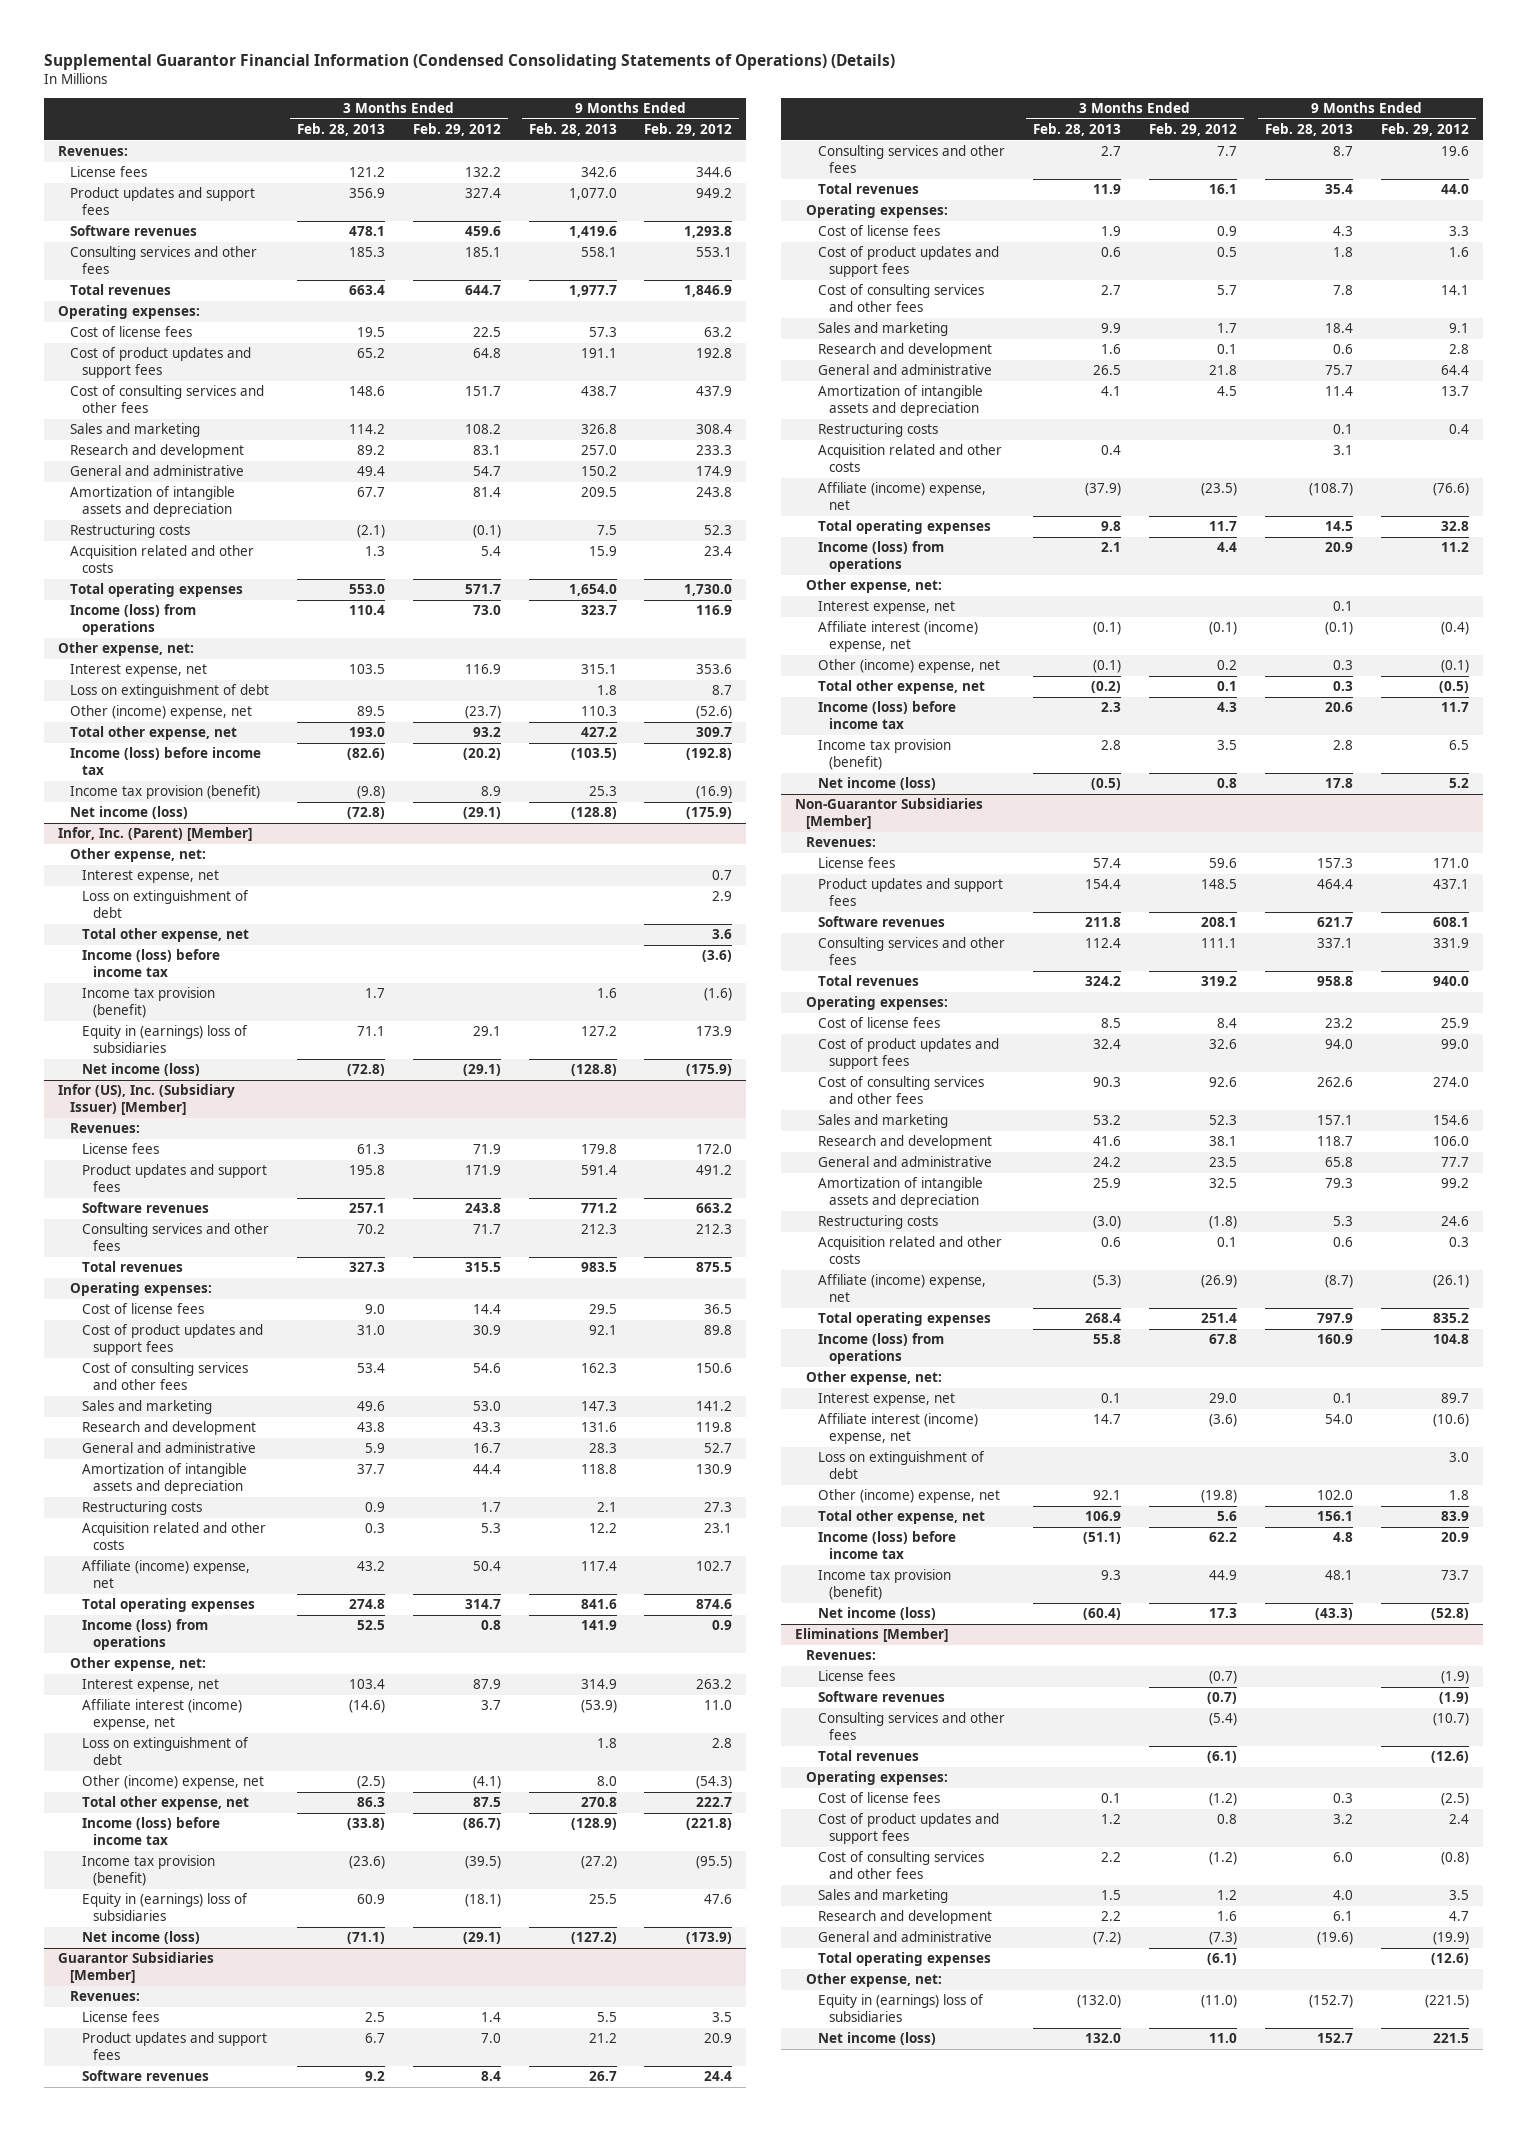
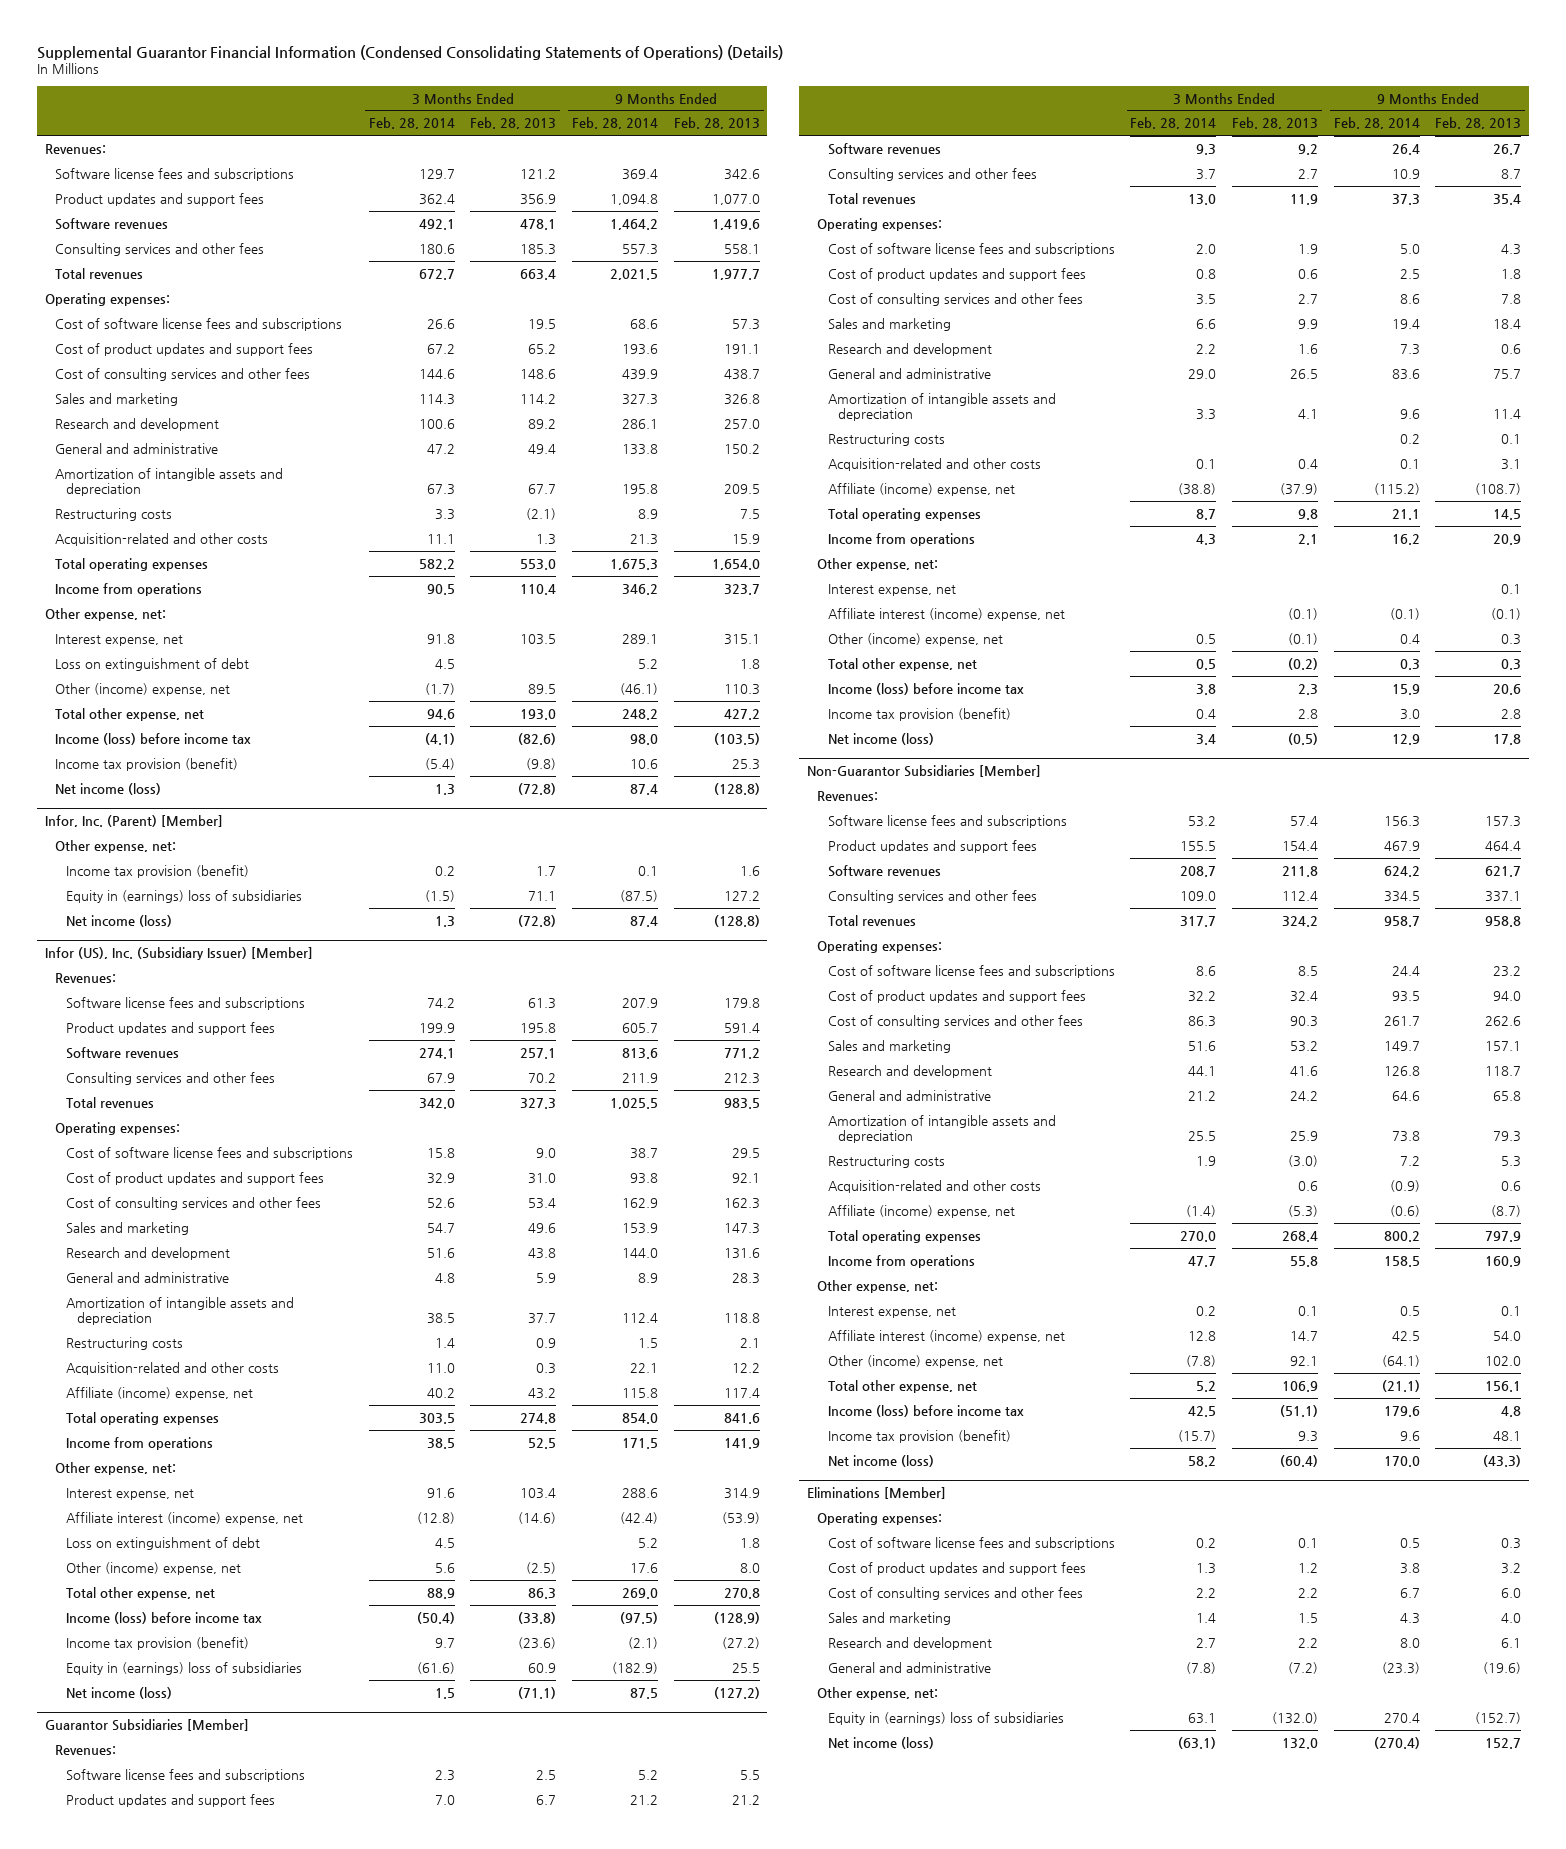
- | 3 Months Ended Feb. 28, 2013 | 3 Months Ended Feb. 29, 2012 | 9 Months Ended Feb. 28, 2013 | 9 Months Ended Feb. 29, 2012
+ | 3 Months Ended Feb. 28, 2014 | 3 Months Ended Feb. 28, 2013 | 9 Months Ended Feb. 28, 2014 | 9 Months Ended Feb. 28, 2013
- License fees | 121.2 | 132.2 | 342.6 | 344.6
+ Software license fees and subscriptions | 129.7 | 121.2 | 369.4 | 342.6
- Cost of license fees | 19.5 | 22.5 | 57.3 | 63.2
+ Cost of software license fees and subscriptions | 26.6 | 19.5 | 68.6 | 57.3
- Acquisition related and other costs | 1.3 | 5.4 | 15.9 | 23.4
+ Acquisition-related and other costs | 11.1 | 1.3 | 21.3 | 15.9
- Income (loss) from operations | 110.4 | 73.0 | 323.7 | 116.9
+ Income from operations | 90.5 | 110.4 | 346.2 | 323.7
@ Infor, Inc. (Parent) [Member]
- Interest expense, net | | | | 0.7
- Loss on extinguishment of debt | | | | 2.9
- Total other expense, net | | | | 3.6
- Income (loss) before income tax | | | | (3.6)
@ Infor (US), Inc. (Subsidiary Issuer) [Member]
- License fees | 61.3 | 71.9 | 179.8 | 172.0
+ Software license fees and subscriptions | 74.2 | 61.3 | 207.9 | 179.8
- Cost of license fees | 9.0 | 14.4 | 29.5 | 36.5
+ Cost of software license fees and subscriptions | 15.8 | 9.0 | 38.7 | 29.5
- Acquisition related and other costs | 0.3 | 5.3 | 12.2 | 23.1
+ Acquisition-related and other costs | 11.0 | 0.3 | 22.1 | 12.2
- Income (loss) from operations | 52.5 | 0.8 | 141.9 | 0.9
+ Income from operations | 38.5 | 52.5 | 171.5 | 141.9
@ Guarantor Subsidiaries [Member]
- License fees | 2.5 | 1.4 | 5.5 | 3.5
+ Software license fees and subscriptions | 2.3 | 2.5 | 5.2 | 5.5
- Cost of license fees | 1.9 | 0.9 | 4.3 | 3.3
+ Cost of software license fees and subscriptions | 2.0 | 1.9 | 5.0 | 4.3
- Acquisition related and other costs | 0.4 | | 3.1 |
+ Acquisition-related and other costs | 0.1 | 0.4 | 0.1 | 3.1
- Income (loss) from operations | 2.1 | 4.4 | 20.9 | 11.2
+ Income from operations | 4.3 | 2.1 | 16.2 | 20.9
@ Non-Guarantor Subsidiaries [Member]
- License fees | 57.4 | 59.6 | 157.3 | 171.0
+ Software license fees and subscriptions | 53.2 | 57.4 | 156.3 | 157.3
- Cost of license fees | 8.5 | 8.4 | 23.2 | 25.9
+ Cost of software license fees and subscriptions | 8.6 | 8.5 | 24.4 | 23.2
- Acquisition related and other costs | 0.6 | 0.1 | 0.6 | 0.3
+ Acquisition-related and other costs | | 0.6 | (0.9) | 0.6
- Income (loss) from operations | 55.8 | 67.8 | 160.9 | 104.8
+ Income from operations | 47.7 | 55.8 | 158.5 | 160.9
- Loss on extinguishment of debt | | | | 3.0
@ Eliminations [Member]
- Revenues:
- License fees | | (0.7) | | (1.9)
- Software revenues | | (0.7) | | (1.9)
- Consulting services and other fees | | (5.4) | | (10.7)
- Total revenues | | (6.1) | | (12.6)
- Cost of license fees | 0.1 | (1.2) | 0.3 | (2.5)
+ Cost of software license fees and subscriptions | 0.2 | 0.1 | 0.5 | 0.3
- Total operating expenses | | (6.1) | | (12.6)

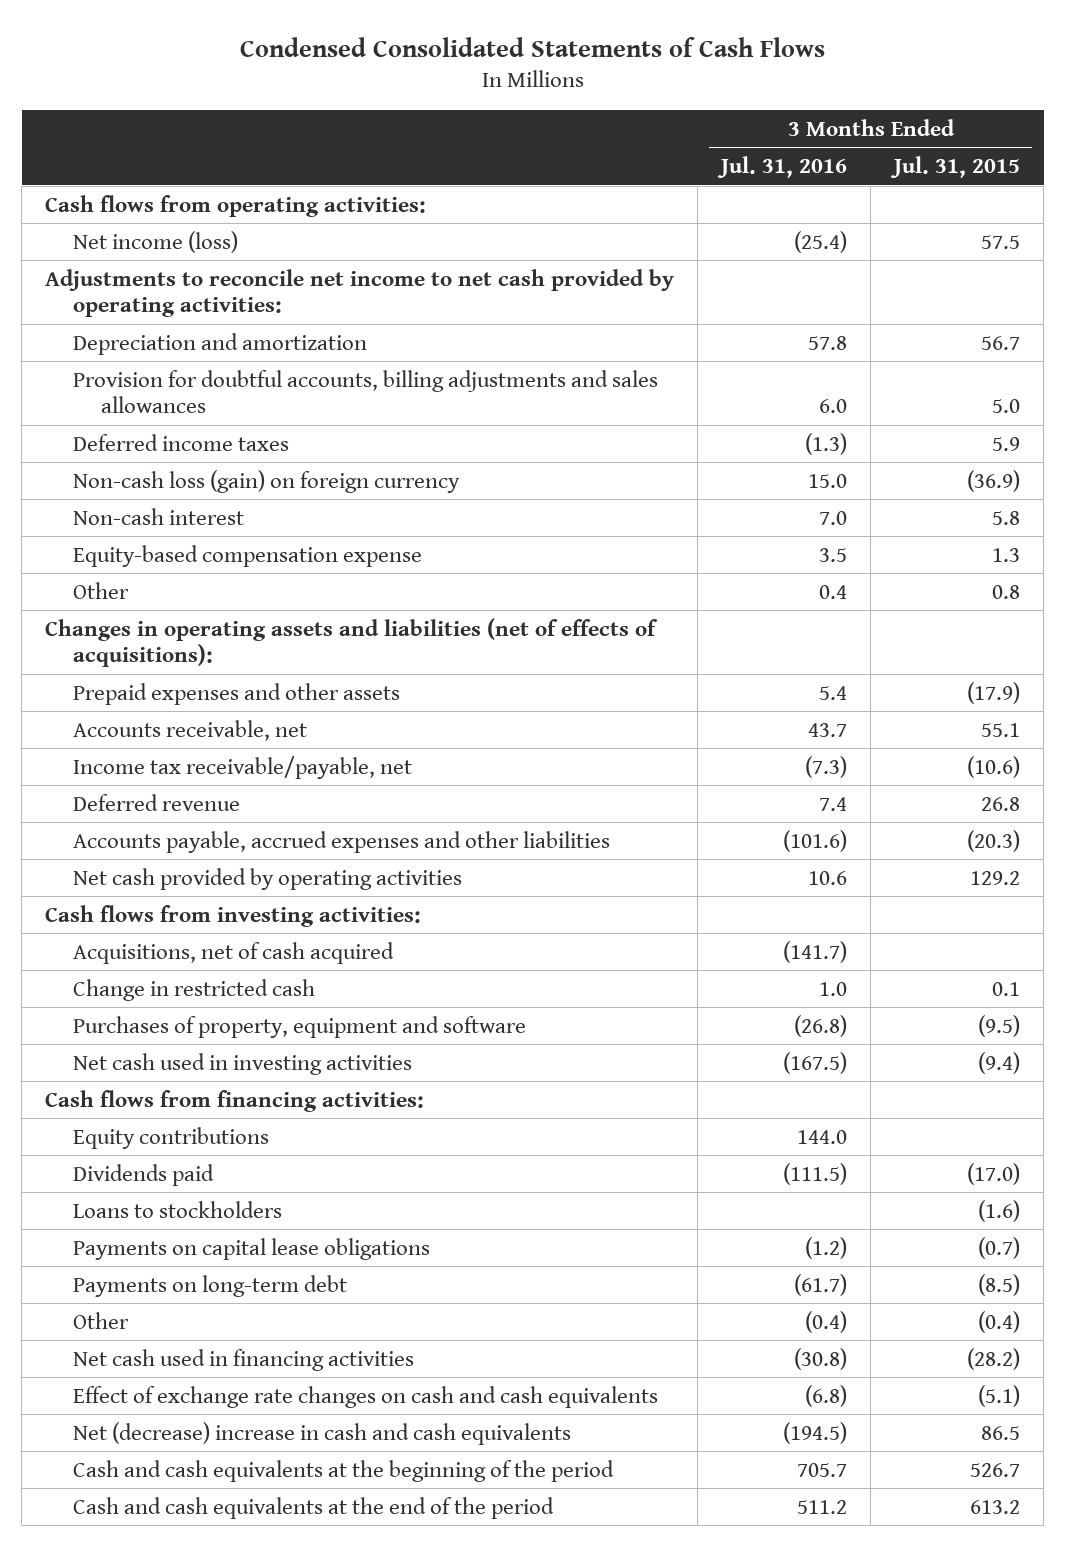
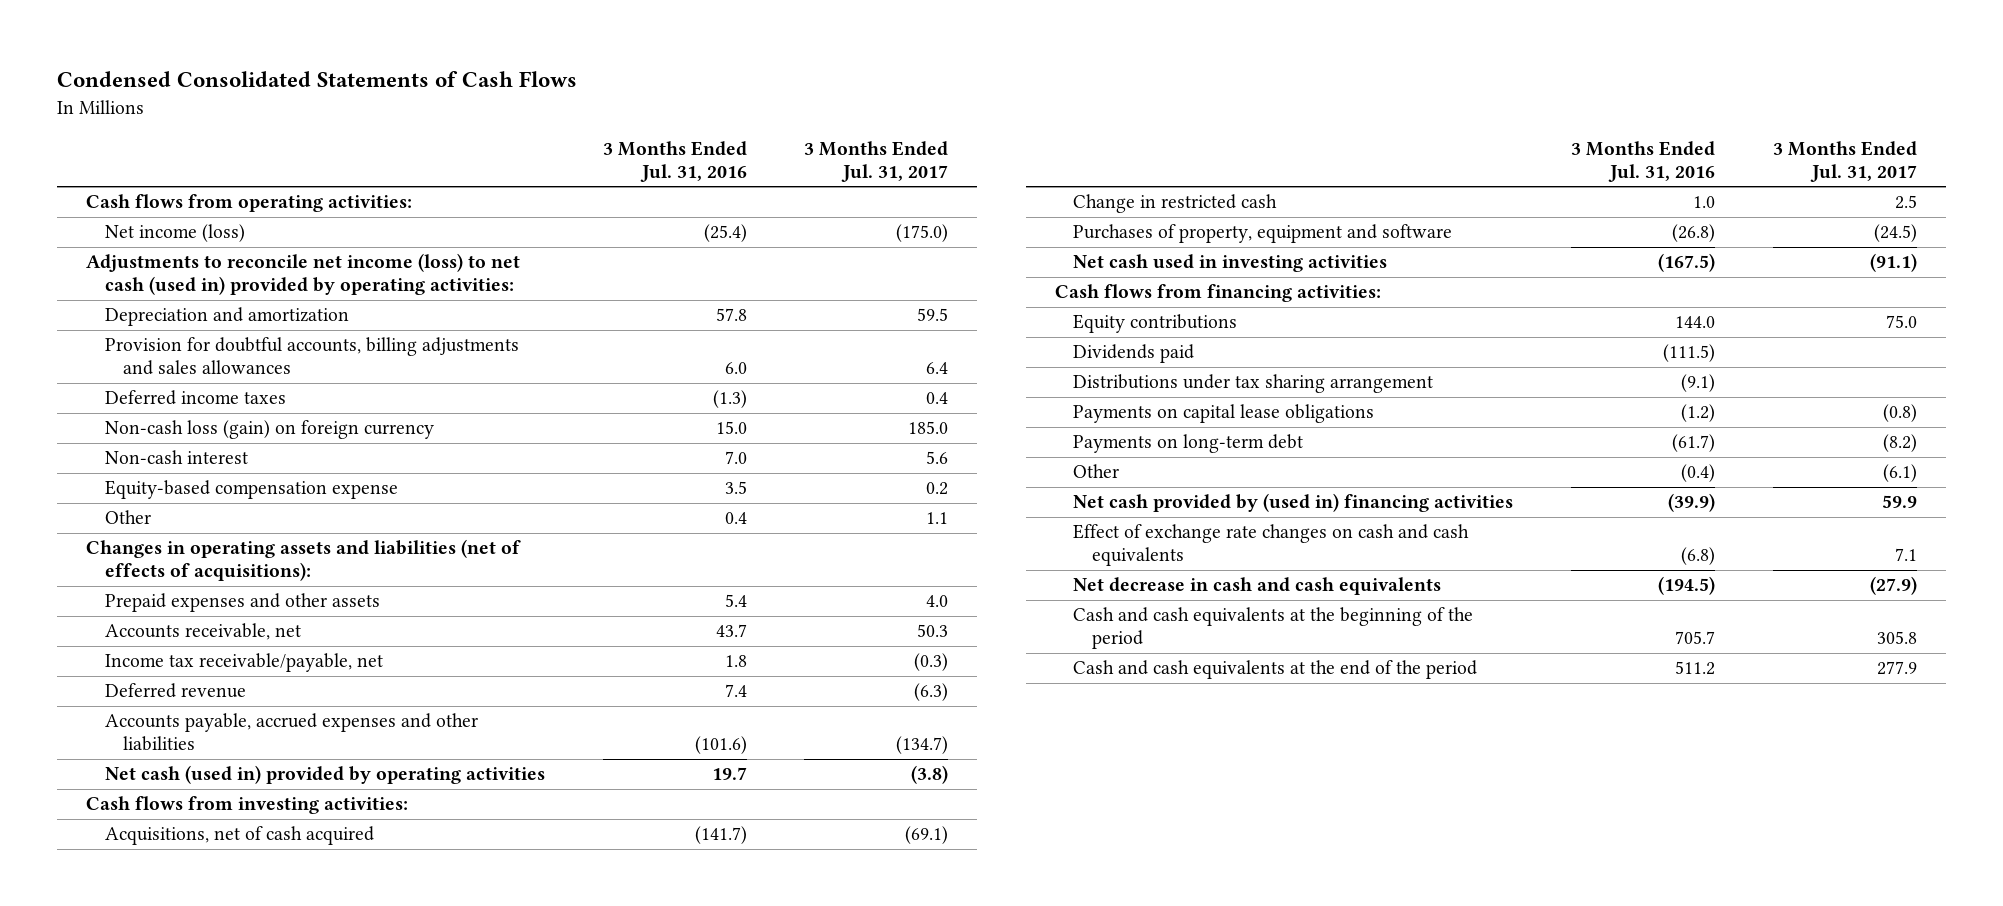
- | 3 Months Ended Jul. 31, 2016 | 3 Months Ended Jul. 31, 2015
+ | 3 Months Ended Jul. 31, 2016 | 3 Months Ended Jul. 31, 2017
- Adjustments to reconcile net income to net cash provided by operating activities:
+ Adjustments to reconcile net income (loss) to net cash (used in) provided by operating activities:
- Income tax receivable/payable, net | (7.3) | (10.6)
+ Income tax receivable/payable, net | 1.8 | (0.3)
- Net cash provided by operating activities | 10.6 | 129.2
+ Net cash (used in) provided by operating activities | 19.7 | (3.8)
- Loans to stockholders | | (1.6)
+ Distributions under tax sharing arrangement | (9.1) |
- Net cash used in financing activities | (30.8) | (28.2)
+ Net cash provided by (used in) financing activities | (39.9) | 59.9
- Net (decrease) increase in cash and cash equivalents | (194.5) | 86.5
+ Net decrease in cash and cash equivalents | (194.5) | (27.9)

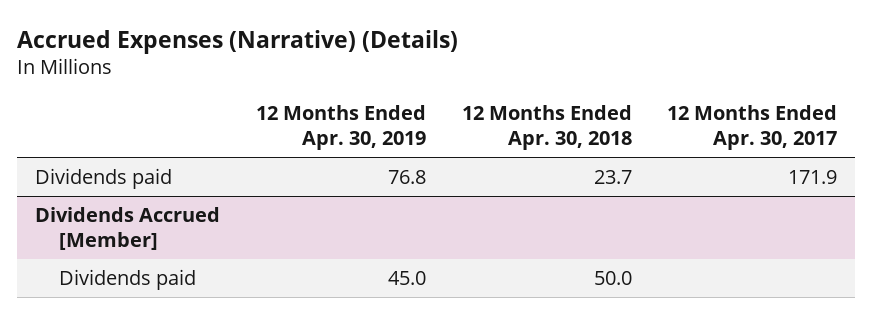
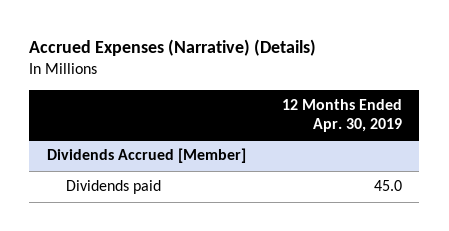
- | 12 Months Ended Apr. 30, 2019 | 12 Months Ended Apr. 30, 2018 | 12 Months Ended Apr. 30, 2017
+ | 12 Months Ended Apr. 30, 2019
- Dividends paid | 76.8 | 23.7 | 171.9

